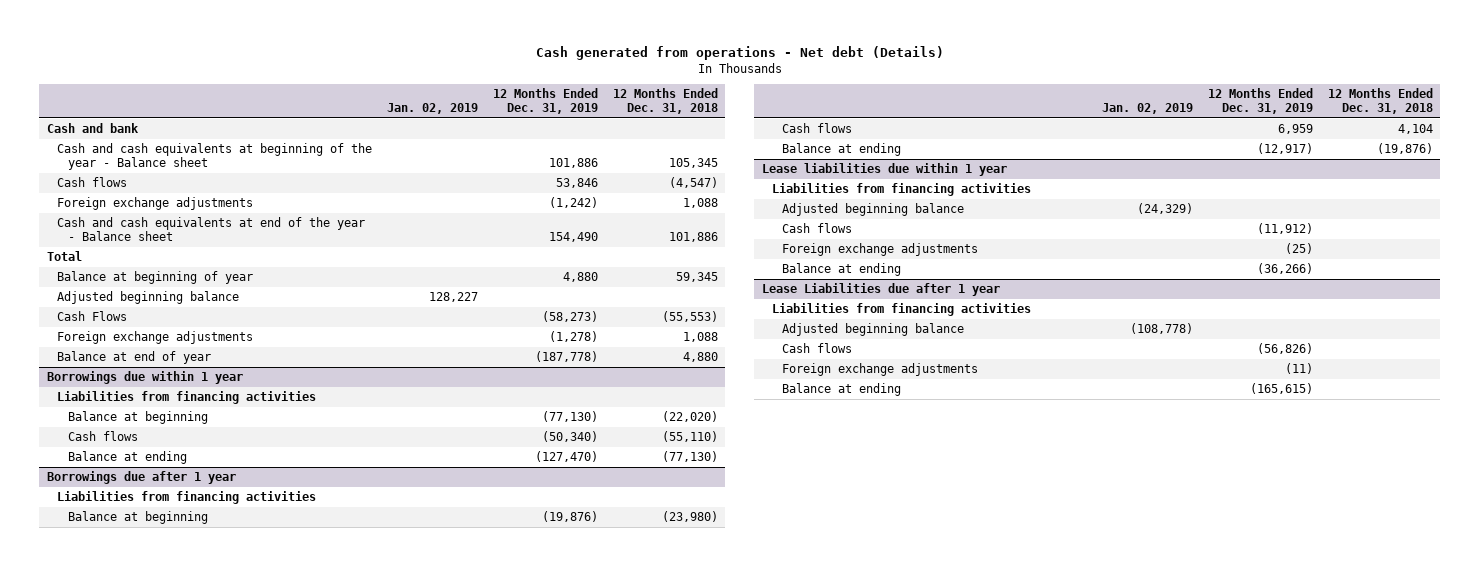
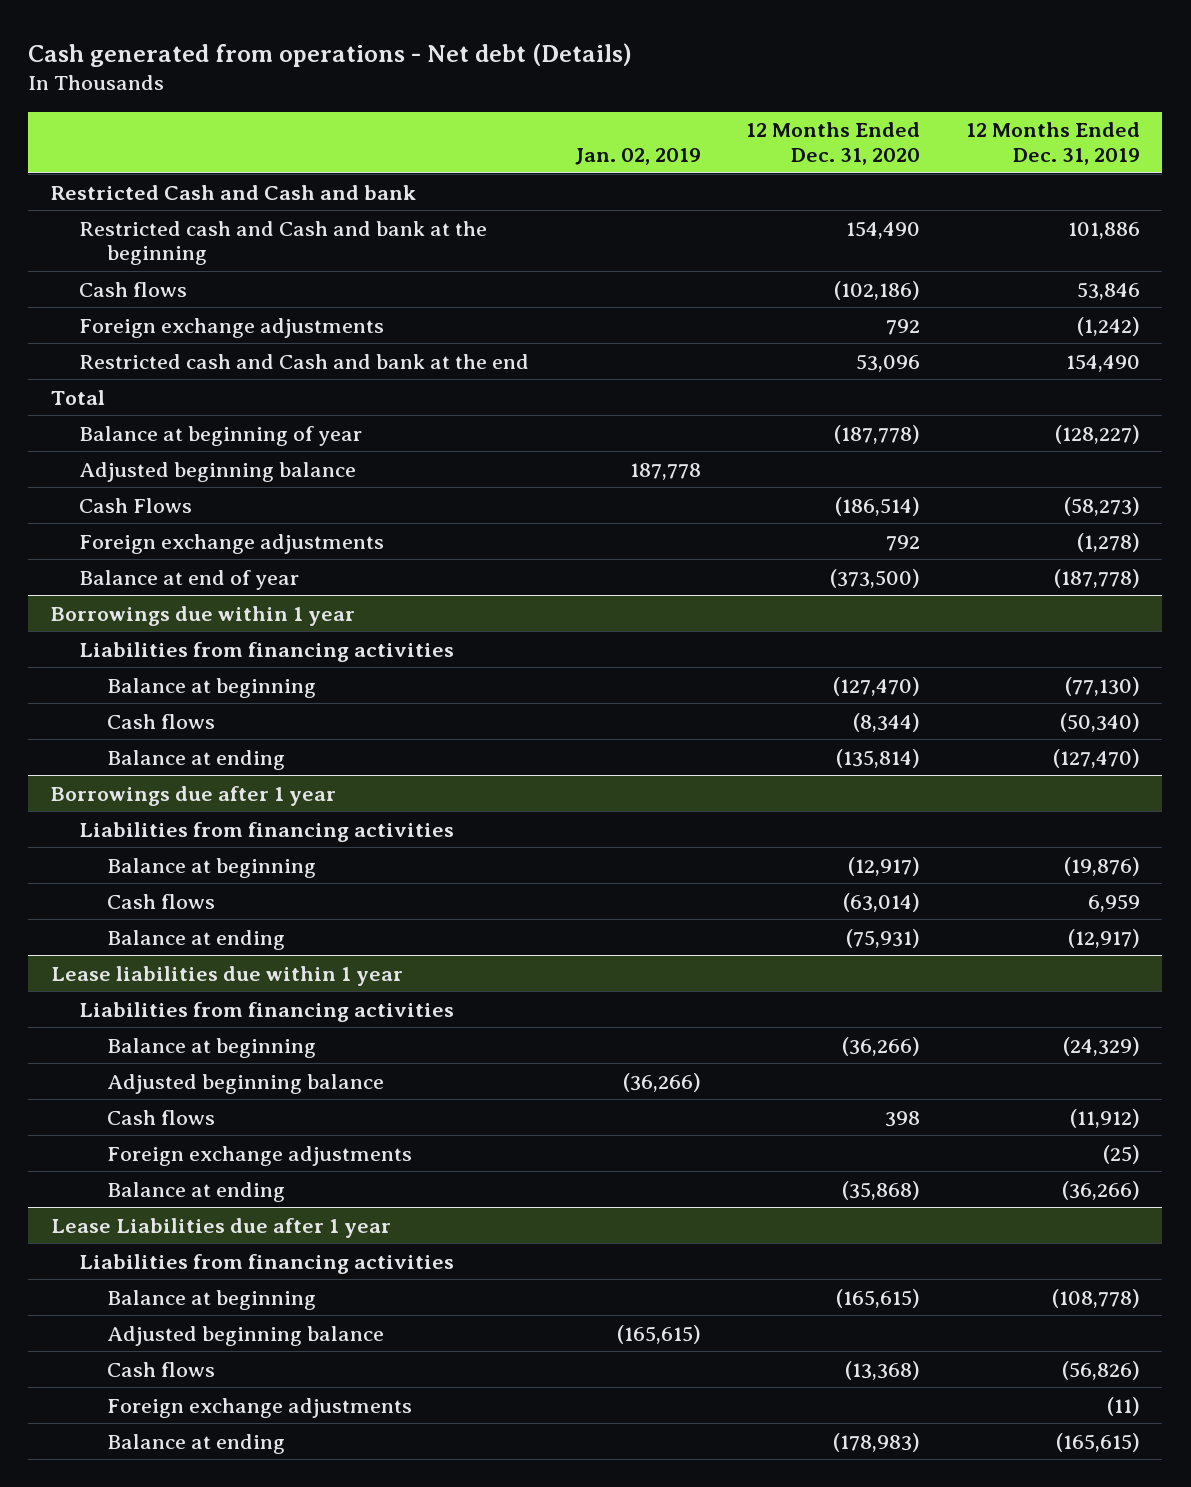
- | Jan. 02, 2019 | 12 Months Ended Dec. 31, 2019 | 12 Months Ended Dec. 31, 2018
+ | Jan. 02, 2019 | 12 Months Ended Dec. 31, 2020 | 12 Months Ended Dec. 31, 2019
- Cash and bank
- Cash and cash equivalents at beginning of the year - Balance sheet | | 101,886 | 105,345
+ Restricted Cash and Cash and bank
+ Restricted cash and Cash and bank at the beginning | | 154,490 | 101,886
- Cash and cash equivalents at end of the year - Balance sheet | | 154,490 | 101,886
+ Restricted cash and Cash and bank at the end | | 53,096 | 154,490
- Balance at beginning of year | | 4,880 | 59,345
- Adjusted beginning balance | 128,227 | |
+ Balance at beginning of year | | (187,778) | (128,227)
+ Adjusted beginning balance | 187,778 | |
@ Lease liabilities due within 1 year
- Adjusted beginning balance | (24,329) | |
+ Balance at beginning | | (36,266) | (24,329)
+ Adjusted beginning balance | (36,266) | |
@ Lease Liabilities due after 1 year
- Adjusted beginning balance | (108,778) | |
+ Balance at beginning | | (165,615) | (108,778)
+ Adjusted beginning balance | (165,615) | |

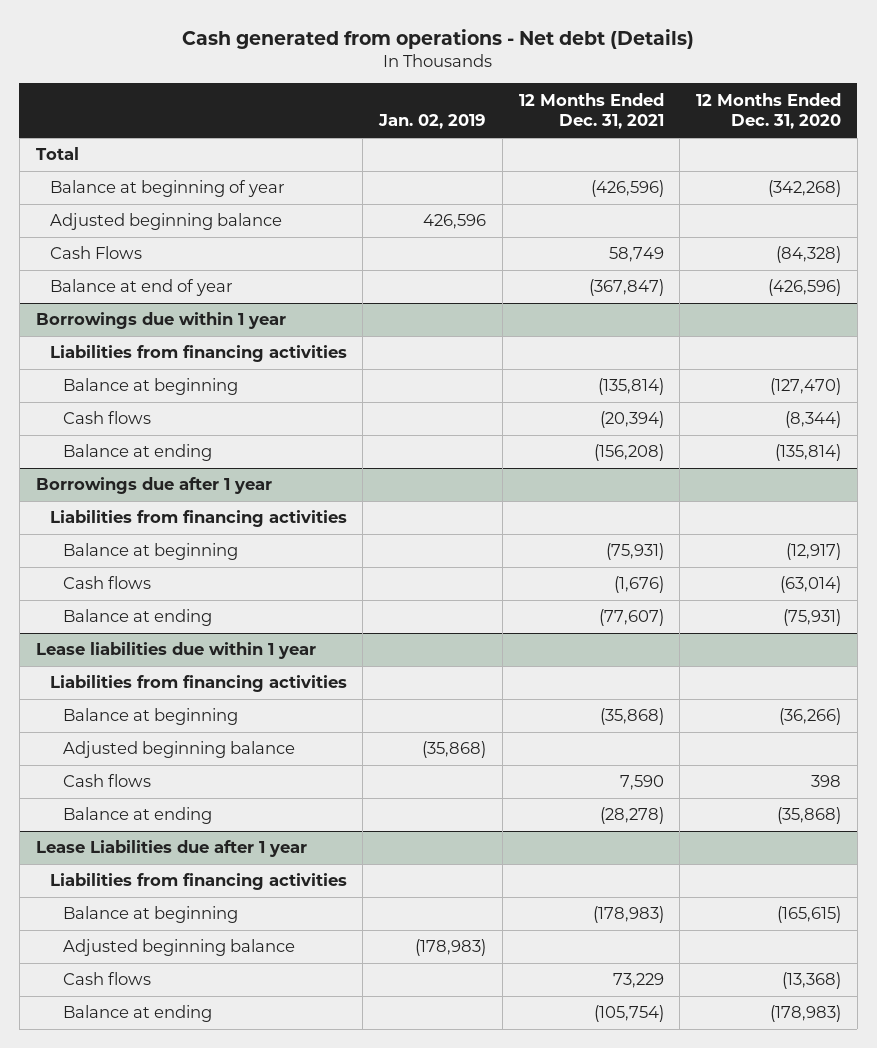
- | Jan. 02, 2019 | 12 Months Ended Dec. 31, 2020 | 12 Months Ended Dec. 31, 2019
+ | Jan. 02, 2019 | 12 Months Ended Dec. 31, 2021 | 12 Months Ended Dec. 31, 2020
- Restricted Cash and Cash and bank
- Restricted cash and Cash and bank at the beginning | | 154,490 | 101,886
- Cash flows | | (102,186) | 53,846
- Foreign exchange adjustments | | 792 | (1,242)
- Restricted cash and Cash and bank at the end | | 53,096 | 154,490
- Balance at beginning of year | | (187,778) | (128,227)
- Adjusted beginning balance | 187,778 | |
- Cash Flows | | (186,514) | (58,273)
- Foreign exchange adjustments | | 792 | (1,278)
- Balance at end of year | | (373,500) | (187,778)
+ Balance at beginning of year | | (426,596) | (342,268)
+ Adjusted beginning balance | 426,596 | |
+ Cash Flows | | 58,749 | (84,328)
+ Balance at end of year | | (367,847) | (426,596)
@ Lease liabilities due within 1 year
- Adjusted beginning balance | (36,266) | |
+ Adjusted beginning balance | (35,868) | |
- Foreign exchange adjustments | | | (25)
@ Lease Liabilities due after 1 year
- Adjusted beginning balance | (165,615) | |
+ Adjusted beginning balance | (178,983) | |
- Foreign exchange adjustments | | | (11)

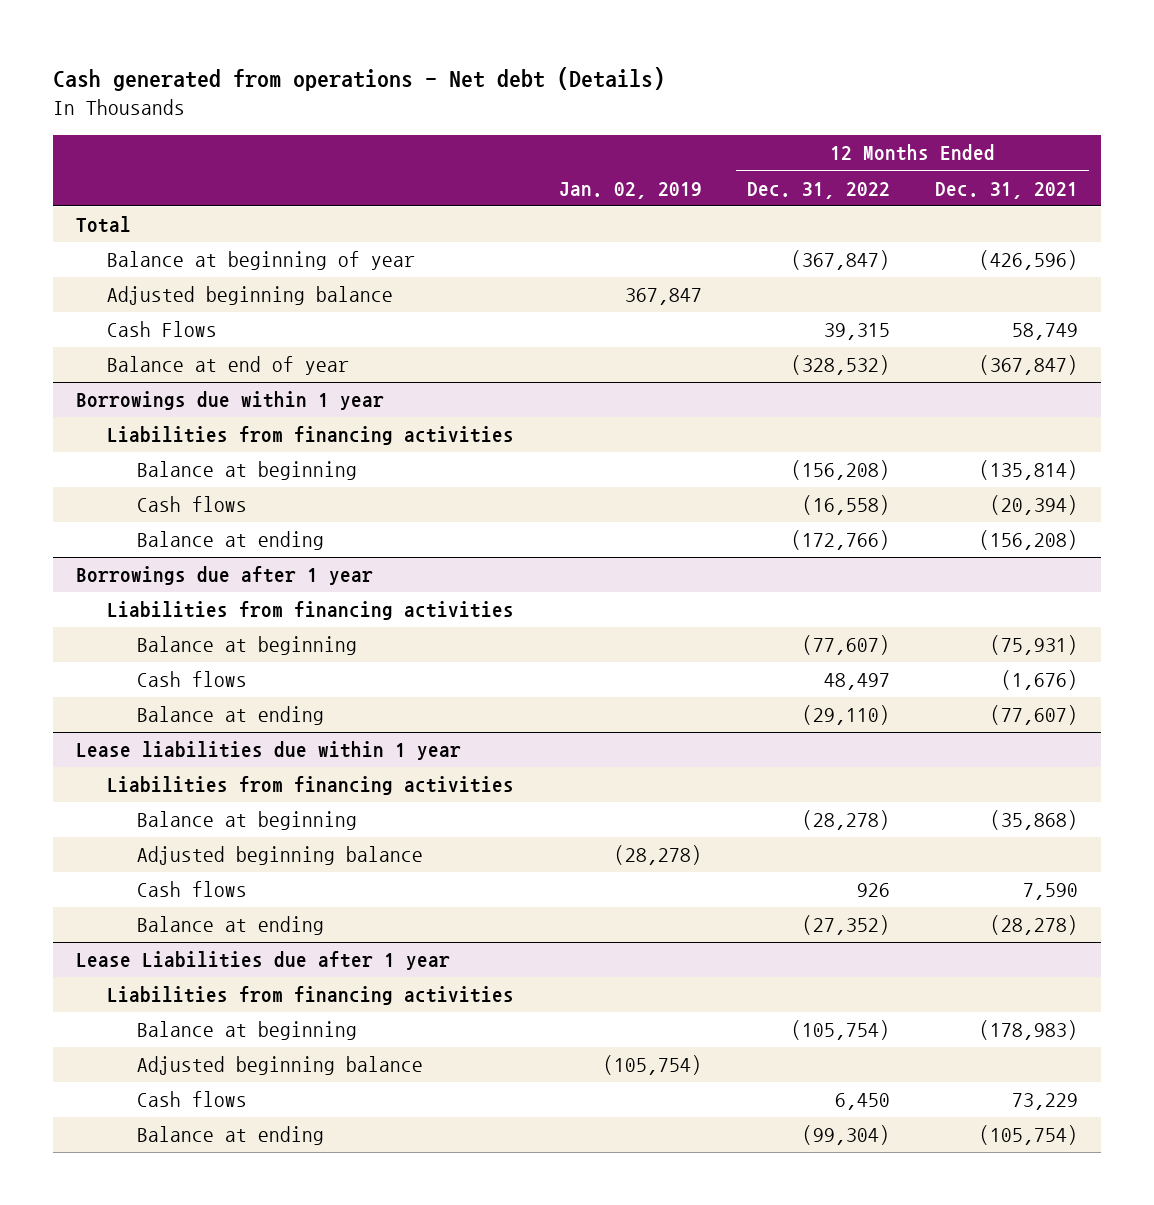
- | Jan. 02, 2019 | 12 Months Ended Dec. 31, 2021 | 12 Months Ended Dec. 31, 2020
+ | Jan. 02, 2019 | 12 Months Ended Dec. 31, 2022 | 12 Months Ended Dec. 31, 2021
- Adjusted beginning balance | 426,596 | |
+ Adjusted beginning balance | 367,847 | |
@ Lease liabilities due within 1 year
- Adjusted beginning balance | (35,868) | |
+ Adjusted beginning balance | (28,278) | |
@ Lease Liabilities due after 1 year
- Adjusted beginning balance | (178,983) | |
+ Adjusted beginning balance | (105,754) | |

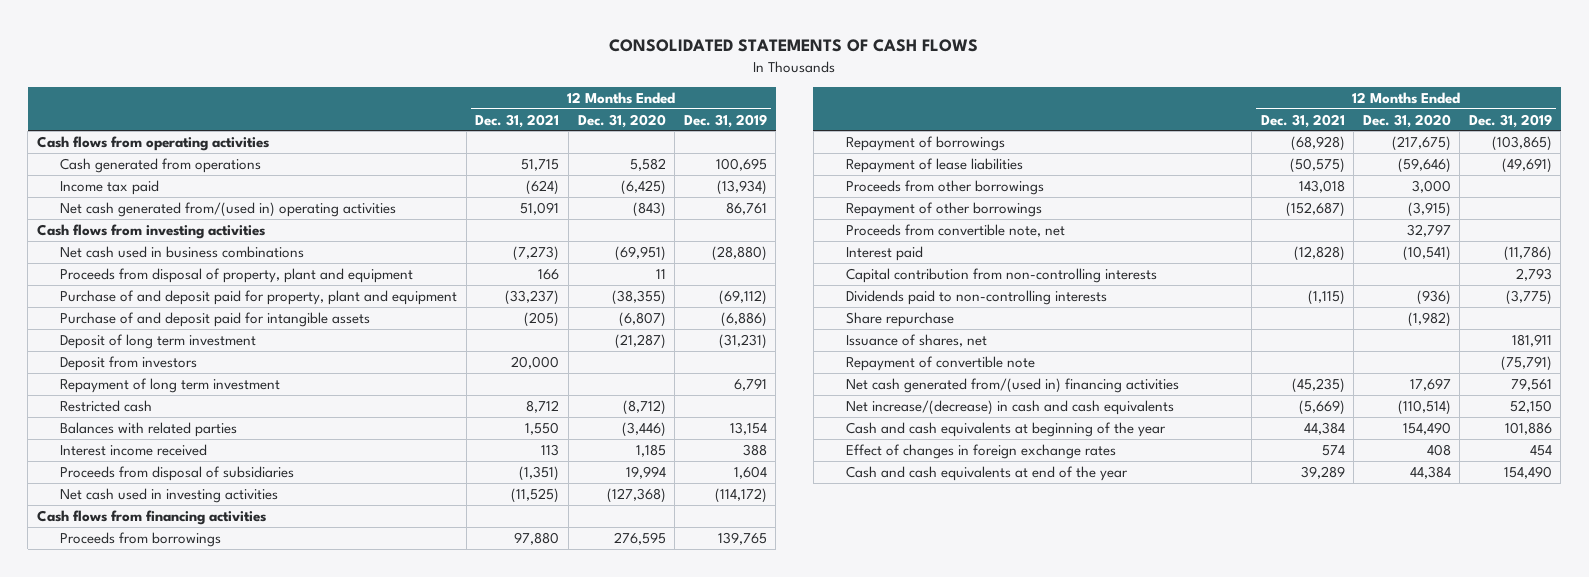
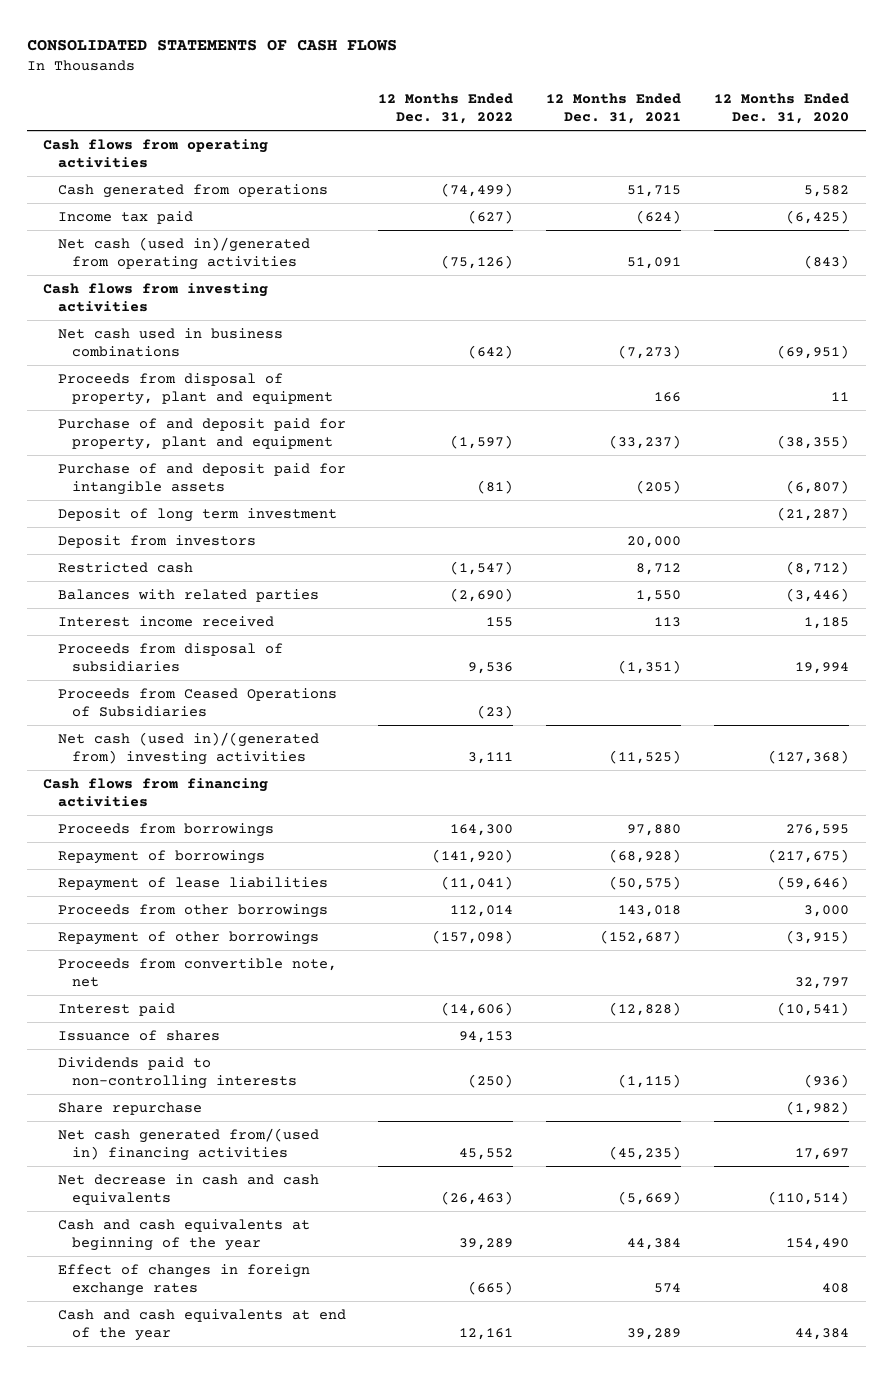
- | 12 Months Ended Dec. 31, 2021 | 12 Months Ended Dec. 31, 2020 | 12 Months Ended Dec. 31, 2019
+ | 12 Months Ended Dec. 31, 2022 | 12 Months Ended Dec. 31, 2021 | 12 Months Ended Dec. 31, 2020
- Net cash generated from/(used in) operating activities | 51,091 | (843) | 86,761
+ Net cash (used in)/generated from operating activities | (75,126) | 51,091 | (843)
- Repayment of long term investment | | | 6,791
- Net cash used in investing activities | (11,525) | (127,368) | (114,172)
+ Proceeds from Ceased Operations of Subsidiaries | (23) | |
+ Net cash (used in)/(generated from) investing activities | 3,111 | (11,525) | (127,368)
- Capital contribution from non-controlling interests | | | 2,793
+ Issuance of shares | 94,153 | |
- Issuance of shares, net | | | 181,911
- Repayment of convertible note | | | (75,791)
- Net increase/(decrease) in cash and cash equivalents | (5,669) | (110,514) | 52,150
+ Net decrease in cash and cash equivalents | (26,463) | (5,669) | (110,514)

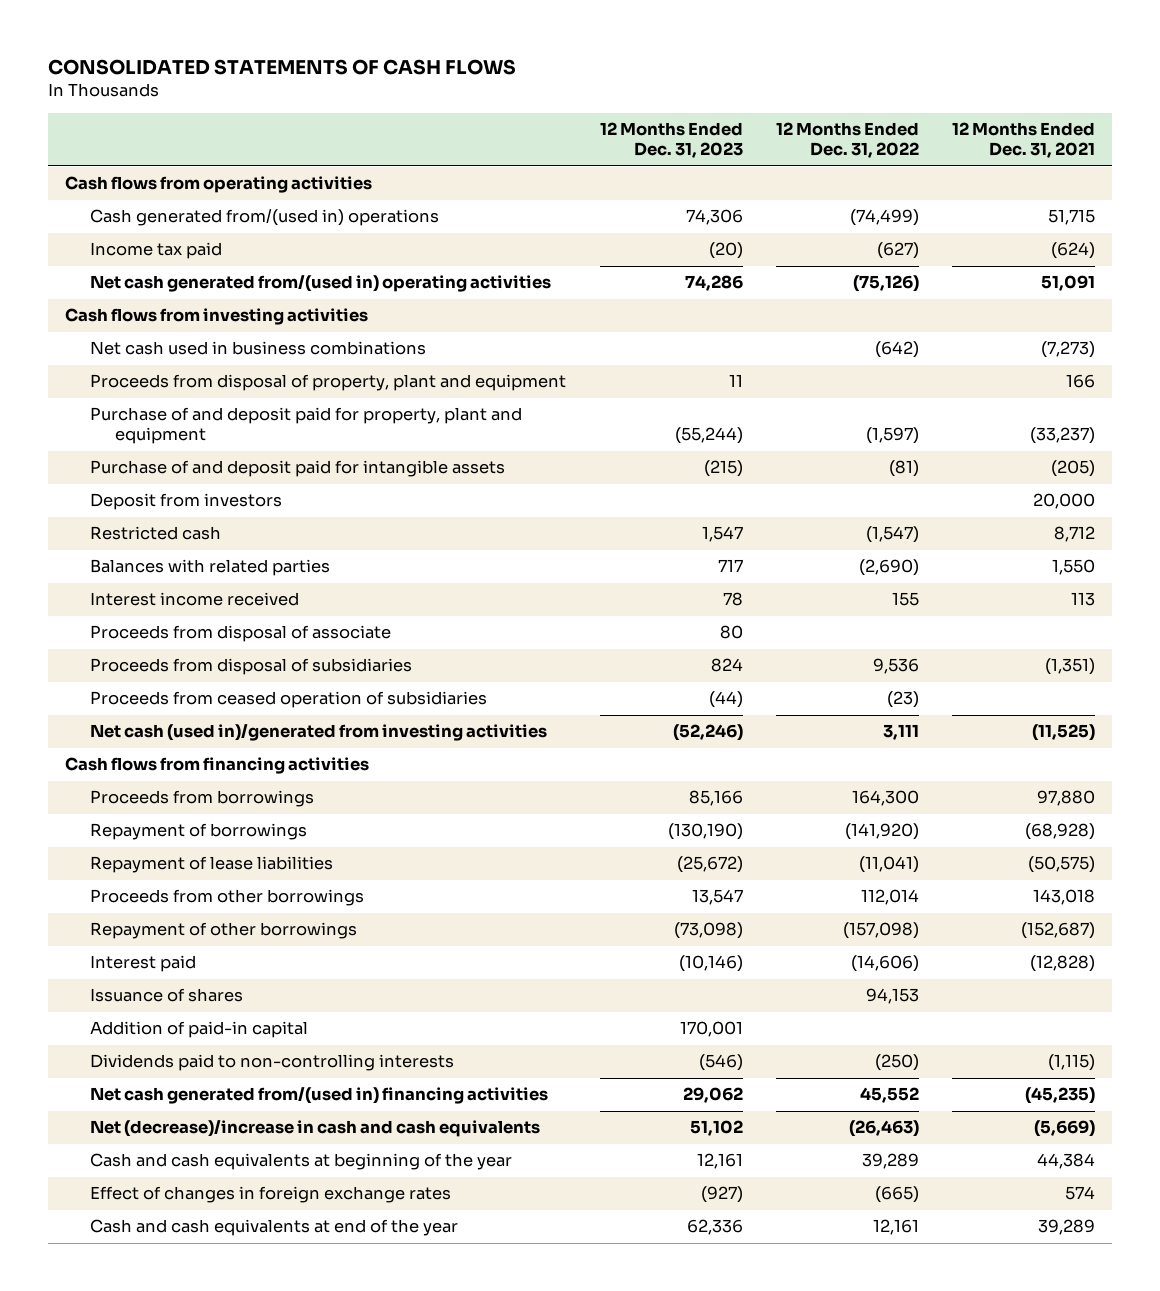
- | 12 Months Ended Dec. 31, 2022 | 12 Months Ended Dec. 31, 2021 | 12 Months Ended Dec. 31, 2020
+ | 12 Months Ended Dec. 31, 2023 | 12 Months Ended Dec. 31, 2022 | 12 Months Ended Dec. 31, 2021
- Cash generated from operations | (74,499) | 51,715 | 5,582
+ Cash generated from/(used in) operations | 74,306 | (74,499) | 51,715
- Net cash (used in)/generated from operating activities | (75,126) | 51,091 | (843)
+ Net cash generated from/(used in) operating activities | 74,286 | (75,126) | 51,091
- Deposit of long term investment | | | (21,287)
+ Proceeds from disposal of associate | 80 | |
- Proceeds from Ceased Operations of Subsidiaries | (23) | |
- Net cash (used in)/(generated from) investing activities | 3,111 | (11,525) | (127,368)
+ Proceeds from ceased operation of subsidiaries | (44) | (23) |
+ Net cash (used in)/generated from investing activities | (52,246) | 3,111 | (11,525)
- Proceeds from convertible note, net | | | 32,797
+ Addition of paid-in capital | 170,001 | |
- Share repurchase | | | (1,982)
- Net decrease in cash and cash equivalents | (26,463) | (5,669) | (110,514)
+ Net (decrease)/increase in cash and cash equivalents | 51,102 | (26,463) | (5,669)

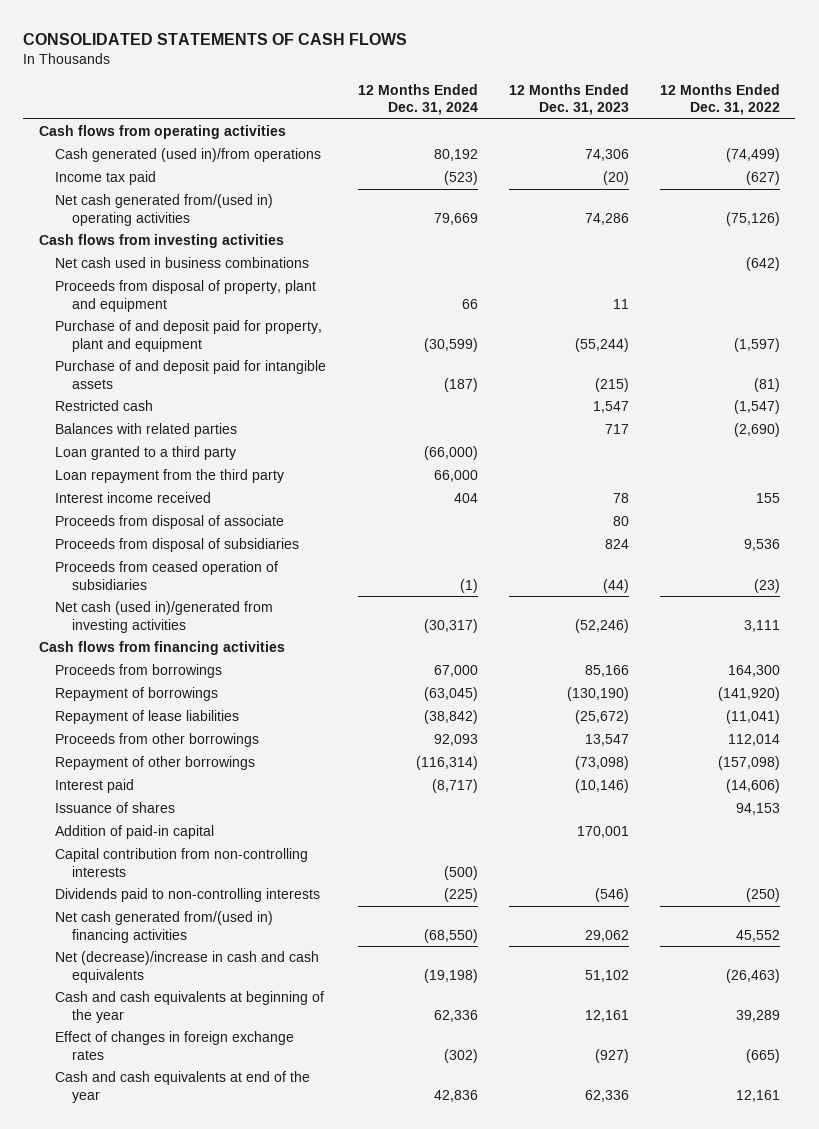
- | 12 Months Ended Dec. 31, 2023 | 12 Months Ended Dec. 31, 2022 | 12 Months Ended Dec. 31, 2021
+ | 12 Months Ended Dec. 31, 2024 | 12 Months Ended Dec. 31, 2023 | 12 Months Ended Dec. 31, 2022
- Cash generated from/(used in) operations | 74,306 | (74,499) | 51,715
+ Cash generated (used in)/from operations | 80,192 | 74,306 | (74,499)
- Deposit from investors | | | 20,000
+ Loan granted to a third party | (66,000) | |
+ Loan repayment from the third party | 66,000 | |
+ Capital contribution from non-controlling interests | (500) | |

